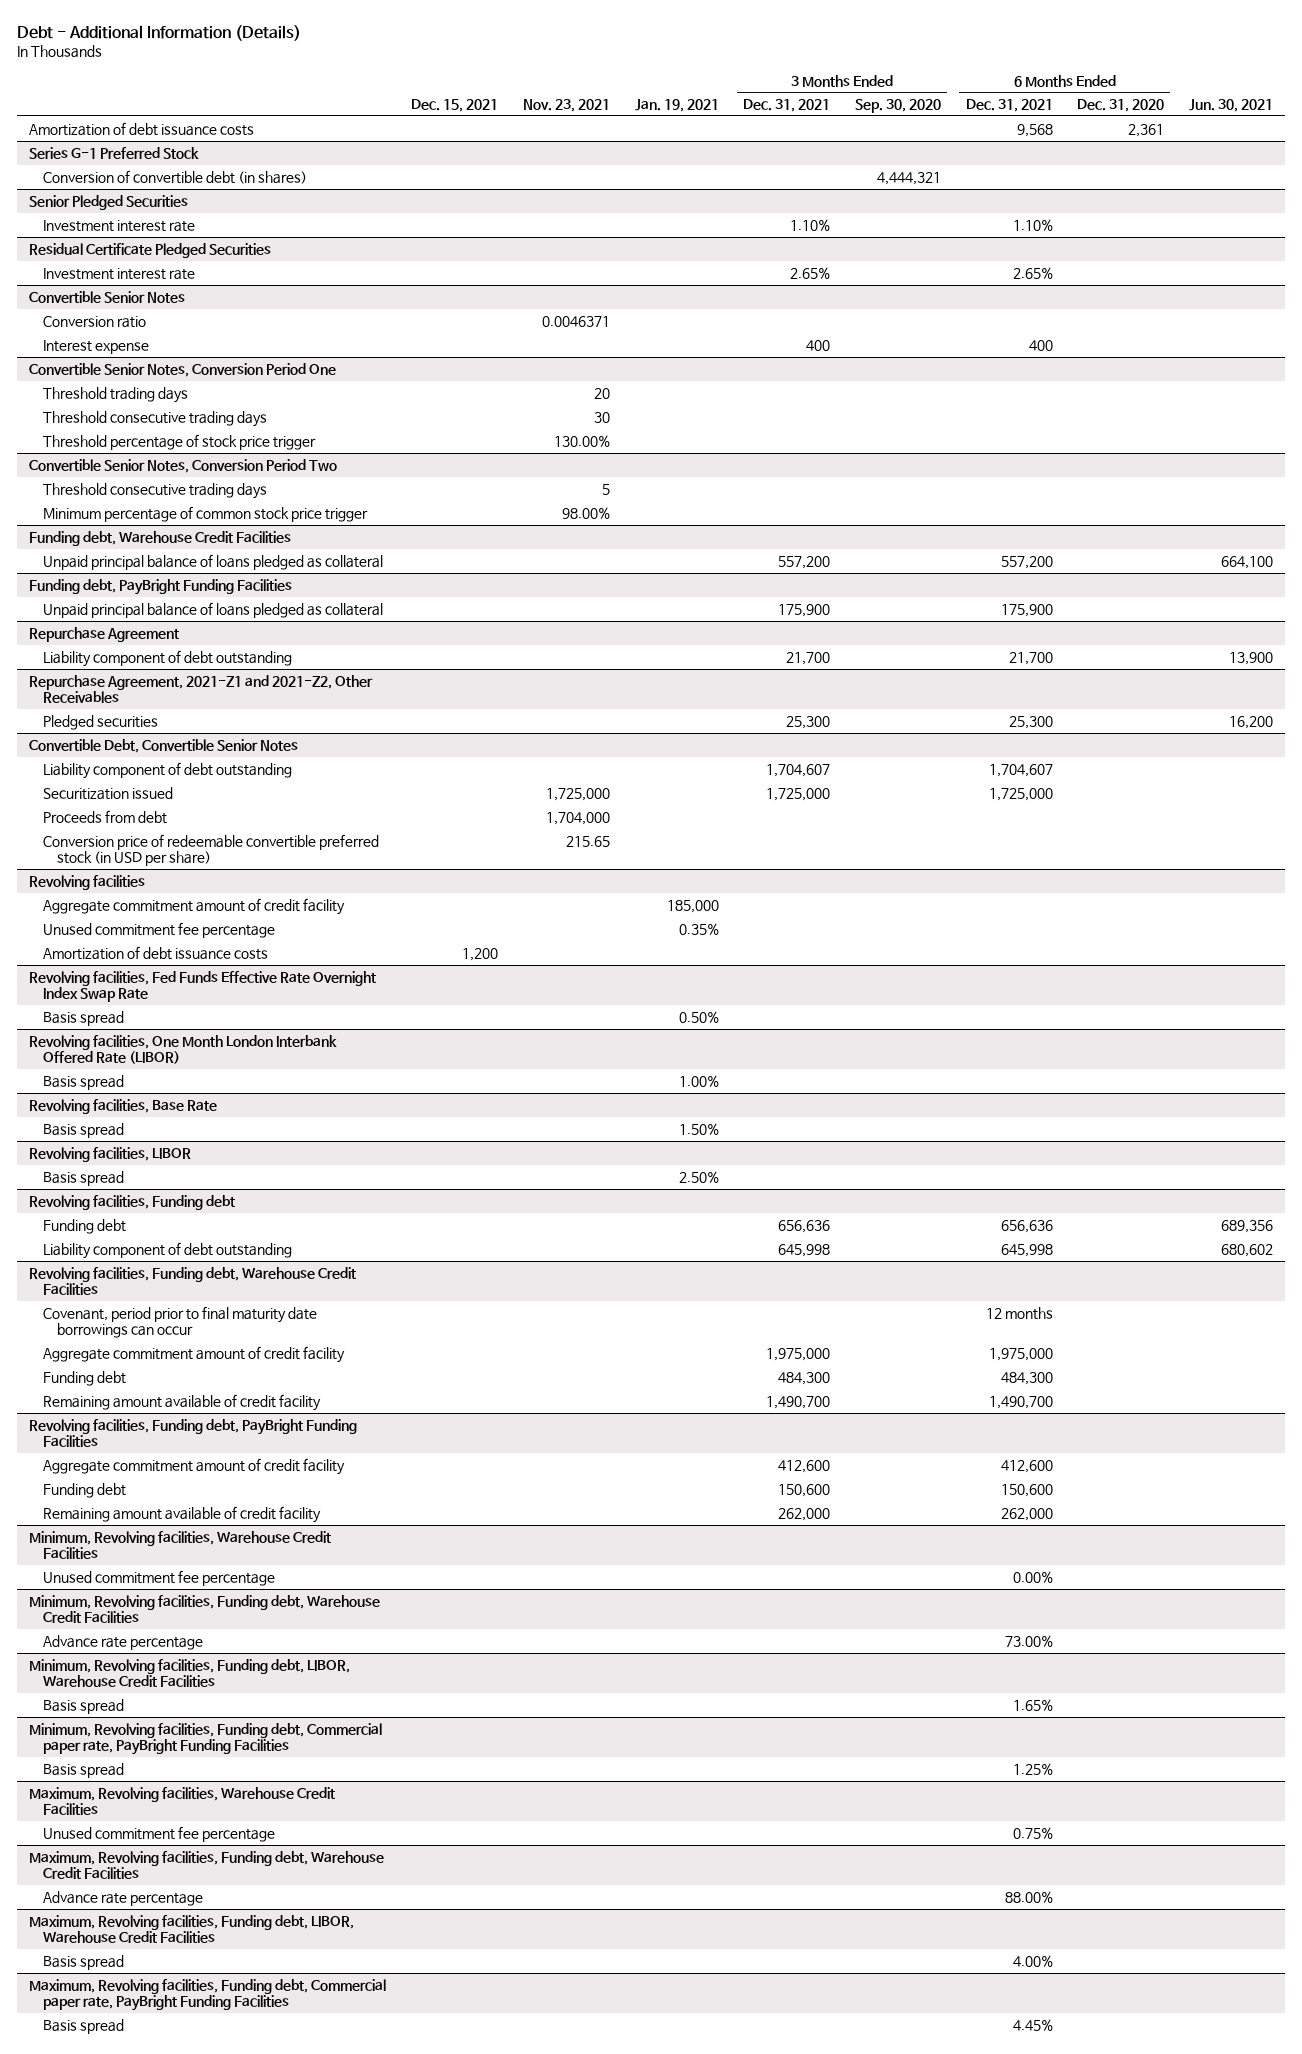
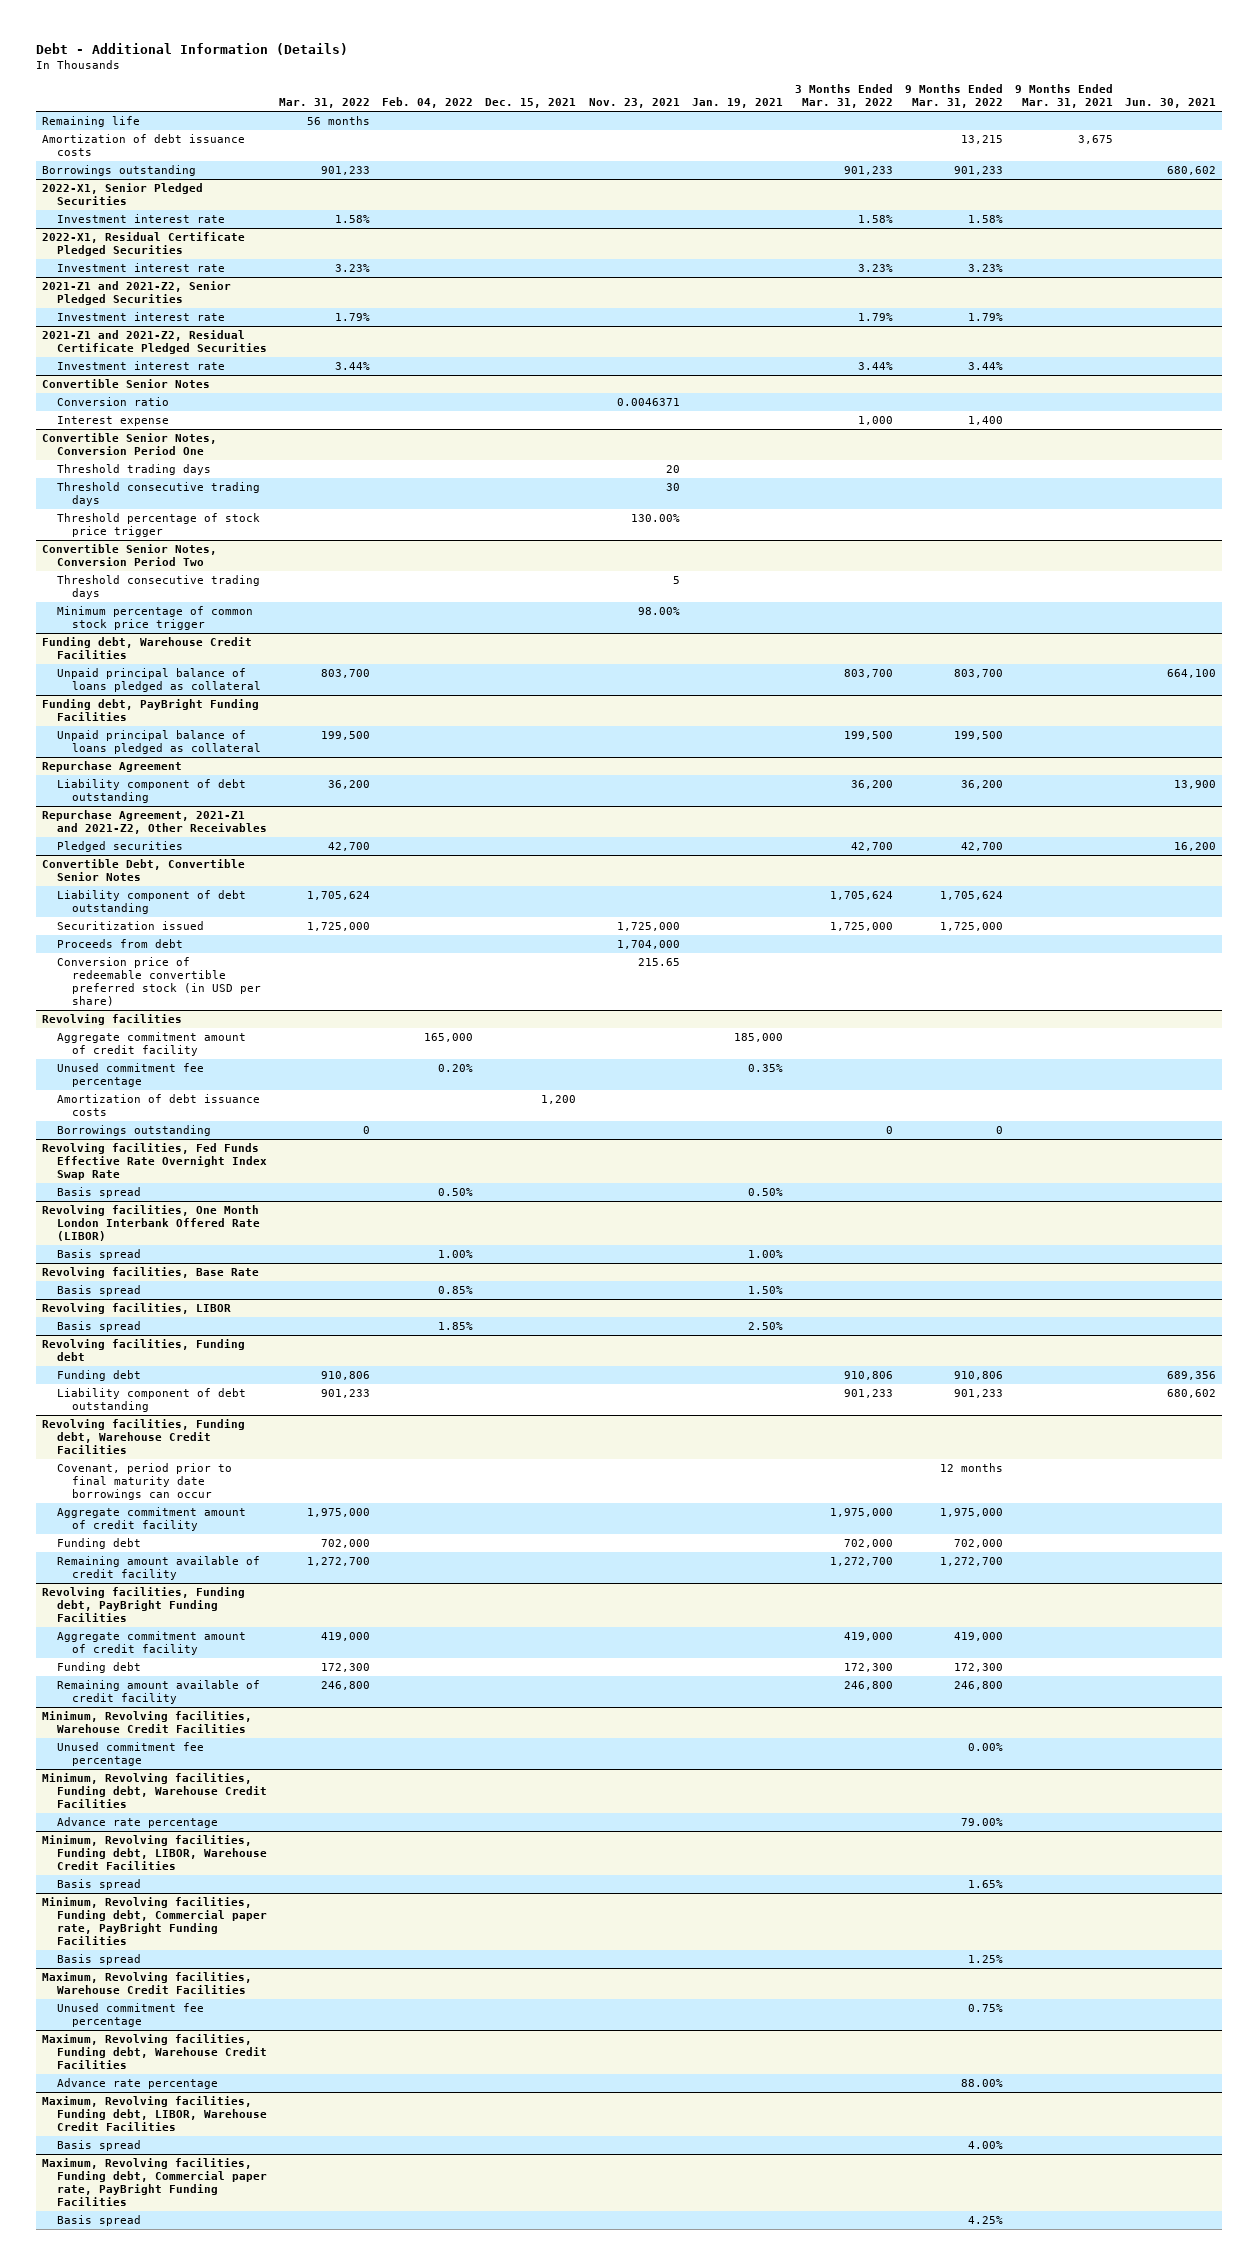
- | Dec. 15, 2021 | Nov. 23, 2021 | Jan. 19, 2021 | 3 Months Ended Dec. 31, 2021 | 3 Months Ended Sep. 30, 2020 | 6 Months Ended Dec. 31, 2021 | 6 Months Ended Dec. 31, 2020 | Jun. 30, 2021
+ | Mar. 31, 2022 | Feb. 04, 2022 | Dec. 15, 2021 | Nov. 23, 2021 | Jan. 19, 2021 | 3 Months Ended Mar. 31, 2022 | 9 Months Ended Mar. 31, 2022 | 9 Months Ended Mar. 31, 2021 | Jun. 30, 2021
+ Remaining life | 56 months | | | | | | | |
- Series G-1 Preferred Stock
- Conversion of convertible debt (in shares) | | | | | 4,444,321 | | |
- Senior Pledged Securities
+ Borrowings outstanding | 901,233 | | | | | 901,233 | 901,233 | | 680,602
+ 2022-X1, Senior Pledged Securities
- Residual Certificate Pledged Securities
+ 2022-X1, Residual Certificate Pledged Securities
+ 2021-Z1 and 2021-Z2, Senior Pledged Securities
+ Investment interest rate | 1.79% | | | | | 1.79% | 1.79% | |
+ 2021-Z1 and 2021-Z2, Residual Certificate Pledged Securities
+ Investment interest rate | 3.44% | | | | | 3.44% | 3.44% | |
@ Revolving facilities
+ Borrowings outstanding | 0 | | | | | 0 | 0 | |

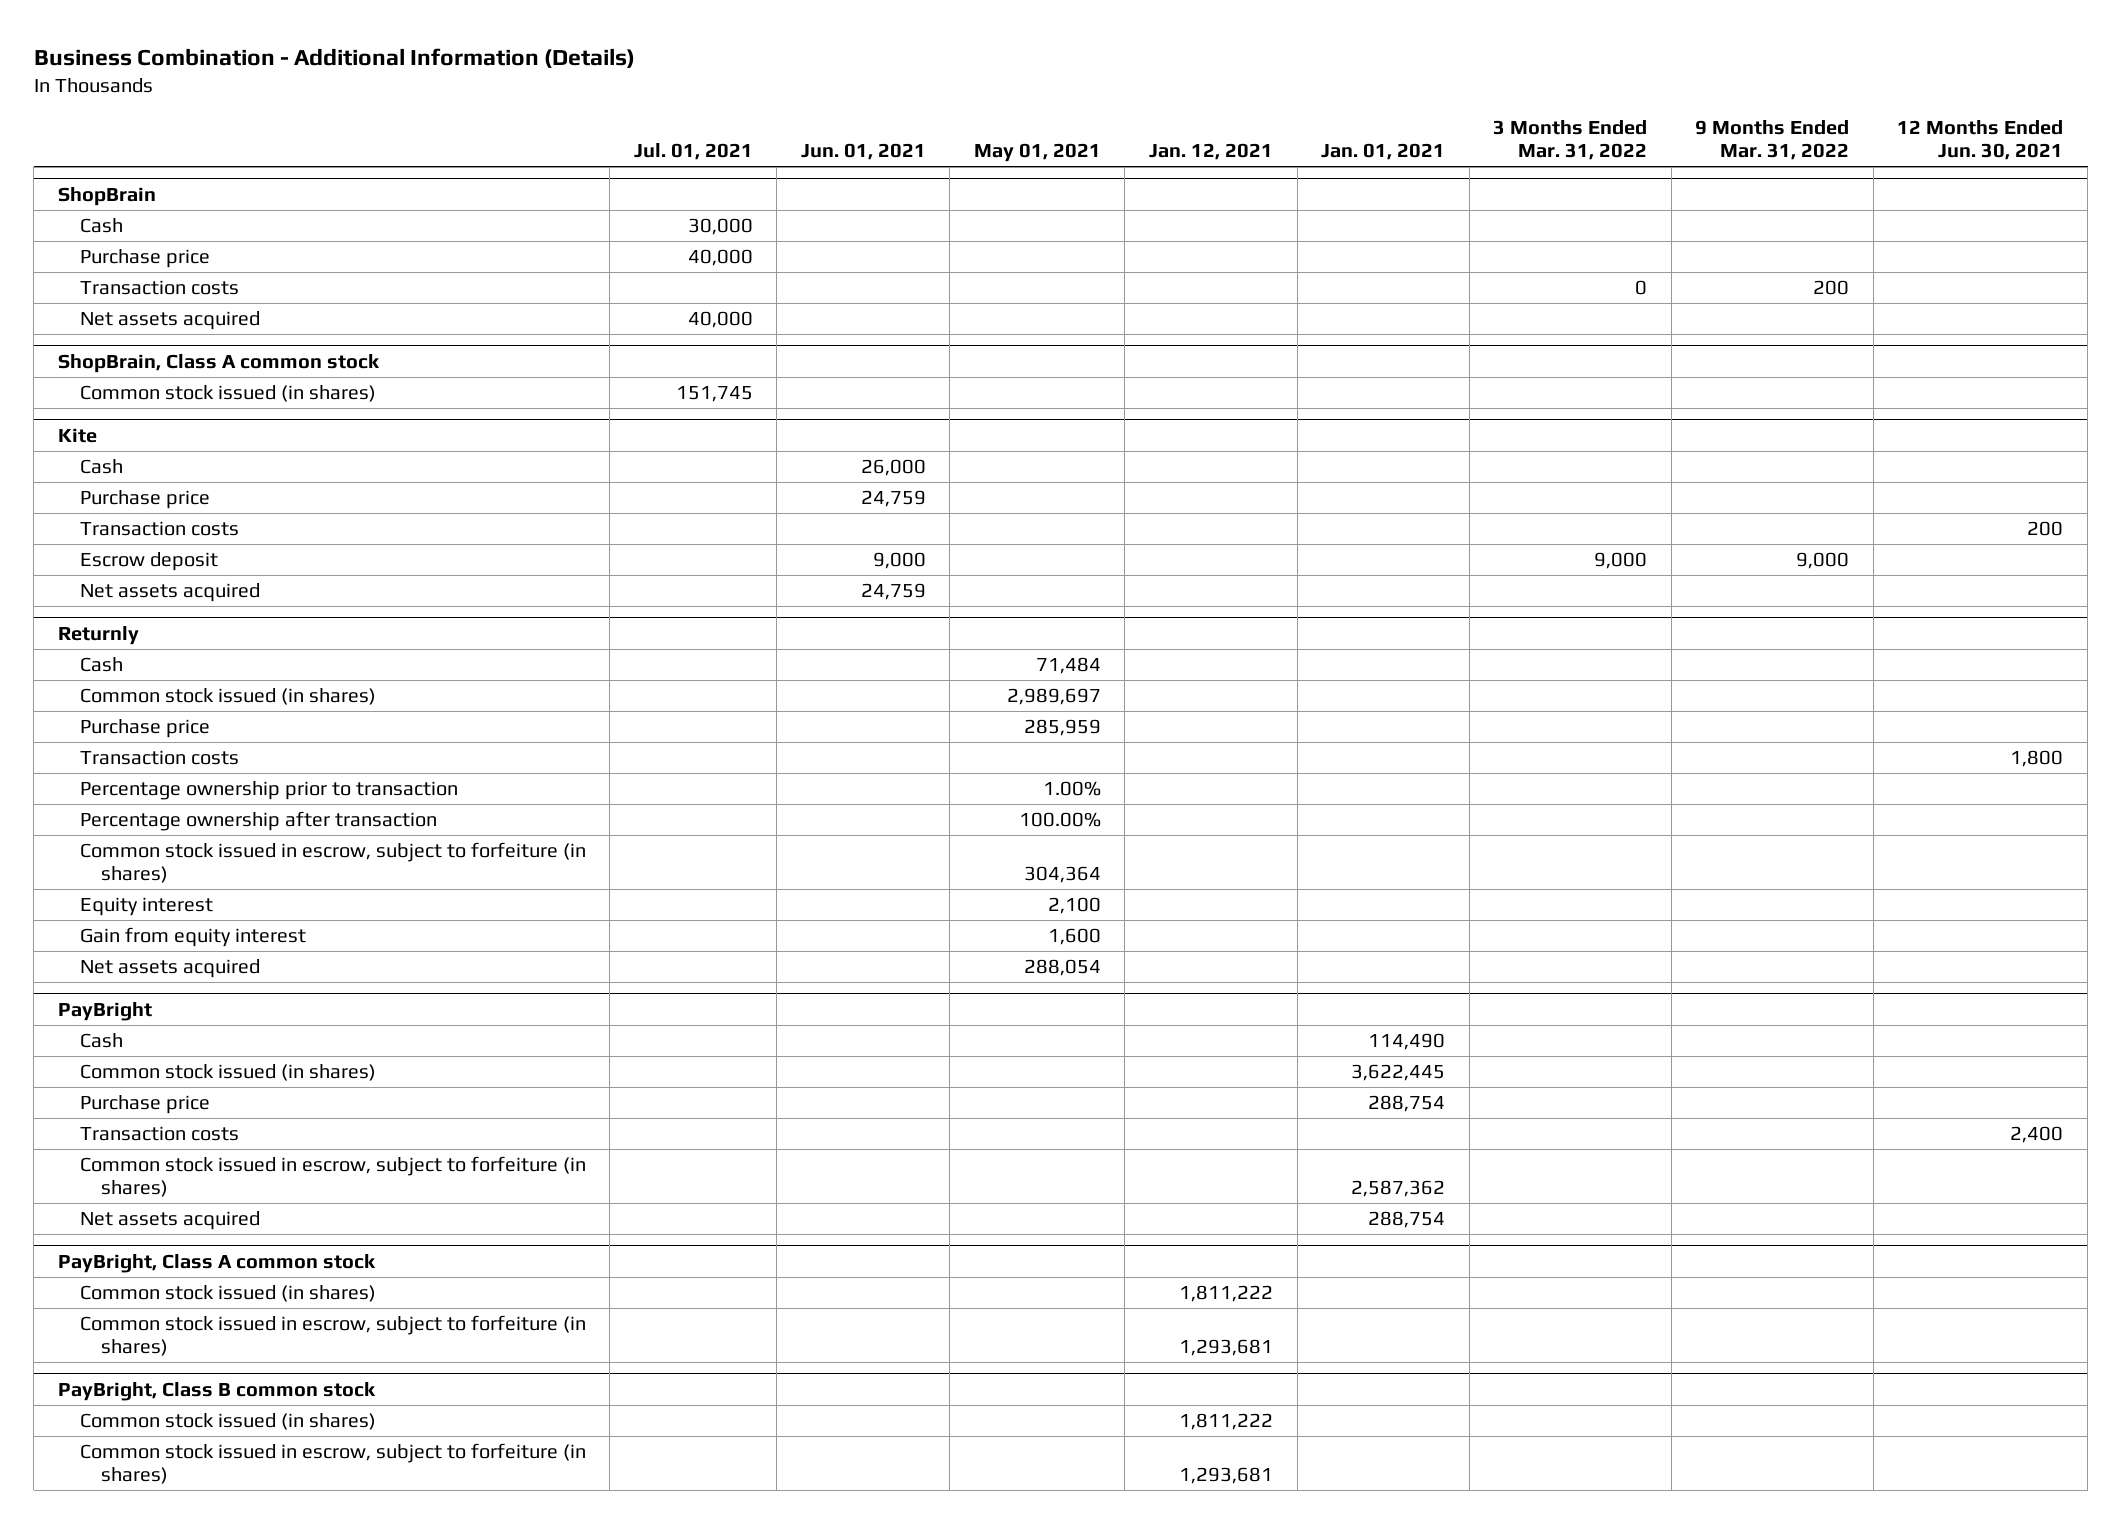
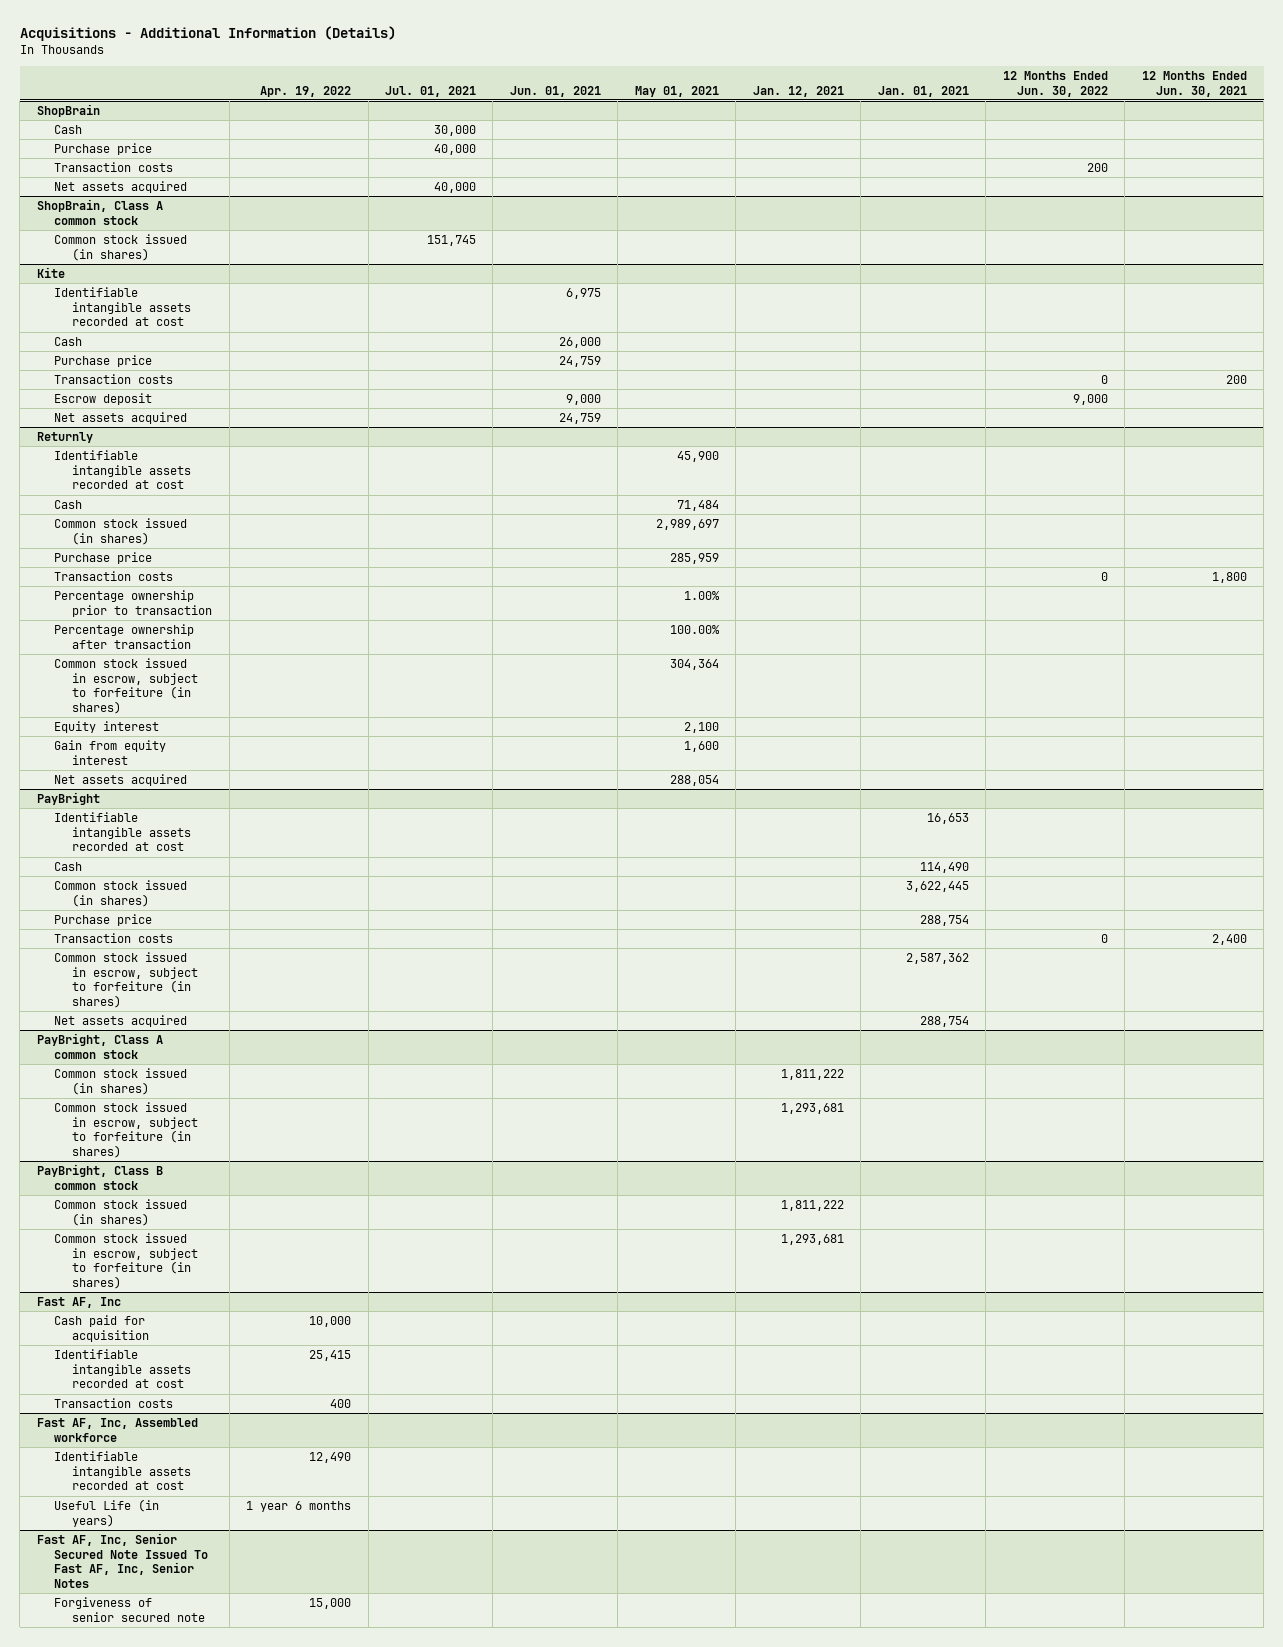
- Business Combination - Additional Information (Details)
+ Acquisitions - Additional Information (Details)
- | Jul. 01, 2021 | Jun. 01, 2021 | May 01, 2021 | Jan. 12, 2021 | Jan. 01, 2021 | 3 Months Ended Mar. 31, 2022 | 9 Months Ended Mar. 31, 2022 | 12 Months Ended Jun. 30, 2021
+ | Apr. 19, 2022 | Jul. 01, 2021 | Jun. 01, 2021 | May 01, 2021 | Jan. 12, 2021 | Jan. 01, 2021 | 12 Months Ended Jun. 30, 2022 | 12 Months Ended Jun. 30, 2021
@ Kite
+ Identifiable intangible assets recorded at cost | | | 6,975 | | | | |
@ Returnly
+ Identifiable intangible assets recorded at cost | | | | 45,900 | | | |
@ PayBright
+ Identifiable intangible assets recorded at cost | | | | | | 16,653 | |
+ Fast AF, Inc
+ Cash paid for acquisition | 10,000 | | | | | | |
+ Identifiable intangible assets recorded at cost | 25,415 | | | | | | |
+ Transaction costs | 400 | | | | | | |
+ Fast AF, Inc, Assembled workforce
+ Identifiable intangible assets recorded at cost | 12,490 | | | | | | |
+ Useful Life (in years) | 1 year 6 months | | | | | | |
+ Fast AF, Inc, Senior Secured Note Issued To Fast AF, Inc, Senior Notes
+ Forgiveness of senior secured note | 15,000 | | | | | | |

